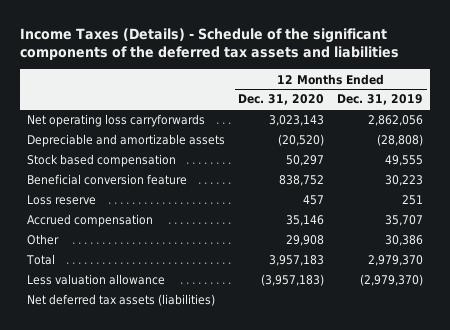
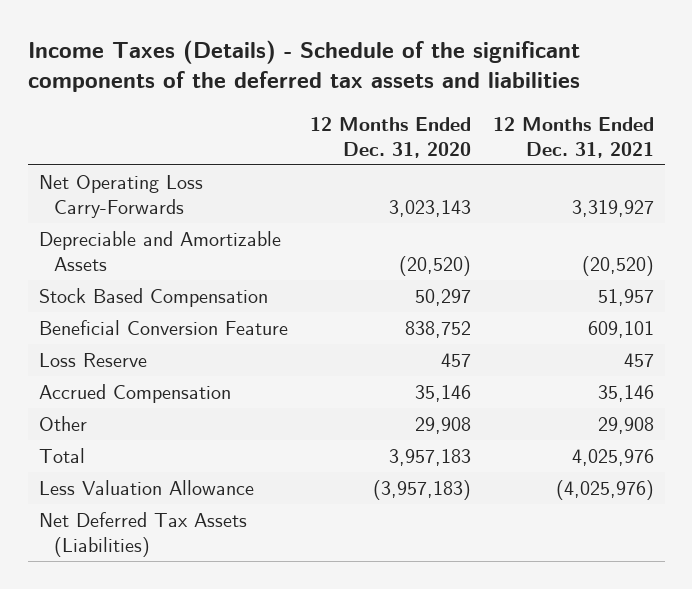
- | 12 Months Ended Dec. 31, 2020 | 12 Months Ended Dec. 31, 2019
+ | 12 Months Ended Dec. 31, 2020 | 12 Months Ended Dec. 31, 2021
- Net operating loss carryforwards | 3,023,143 | 2,862,056
- Depreciable and amortizable assets | (20,520) | (28,808)
- Stock based compensation | 50,297 | 49,555
- Beneficial conversion feature | 838,752 | 30,223
- Loss reserve | 457 | 251
- Accrued compensation | 35,146 | 35,707
+ Net Operating Loss Carry-Forwards | 3,023,143 | 3,319,927
+ Depreciable and Amortizable Assets | (20,520) | (20,520)
+ Stock Based Compensation | 50,297 | 51,957
+ Beneficial Conversion Feature | 838,752 | 609,101
+ Loss Reserve | 457 | 457
+ Accrued Compensation | 35,146 | 35,146
- Less valuation allowance | (3,957,183) | (2,979,370)
- Net deferred tax assets (liabilities)
+ Less Valuation Allowance | (3,957,183) | (4,025,976)
+ Net Deferred Tax Assets (Liabilities)

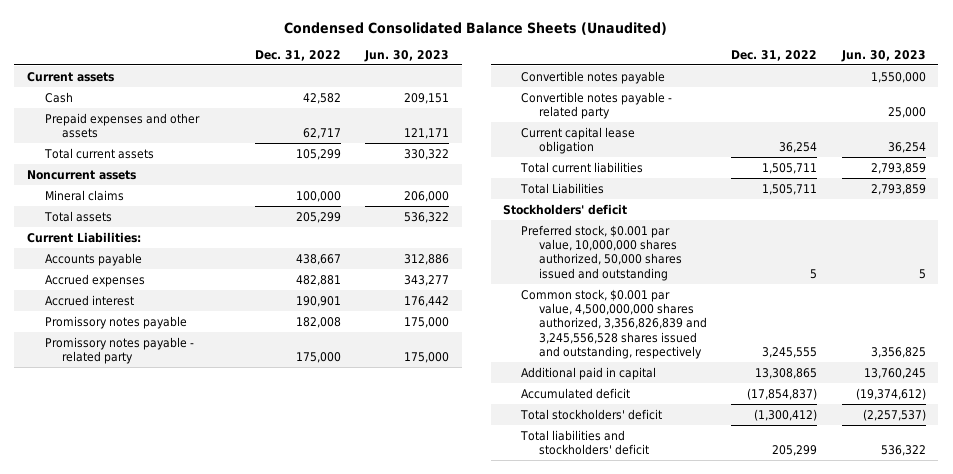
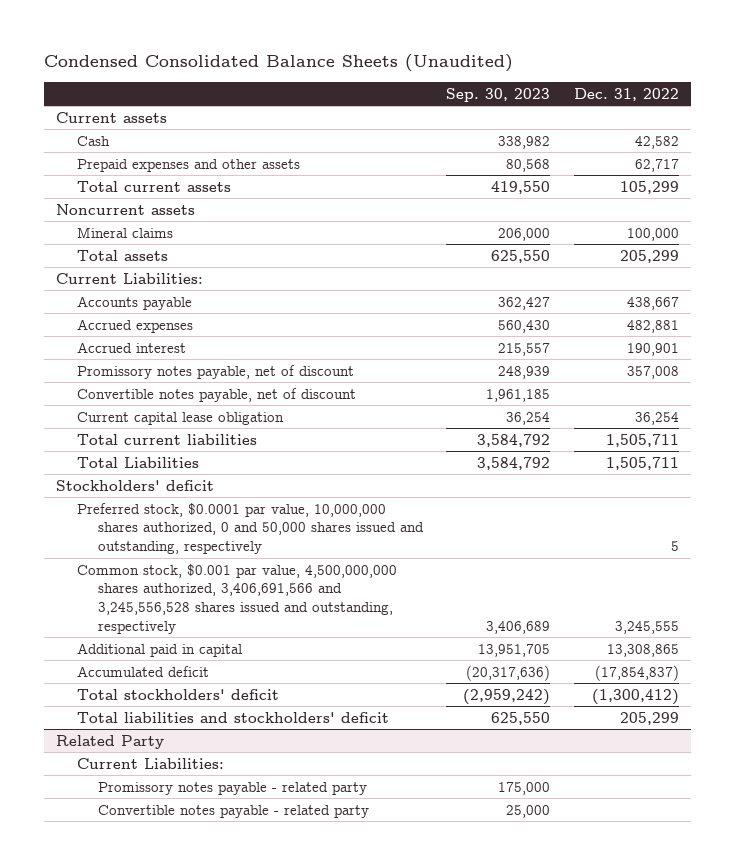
- | Dec. 31, 2022 | Jun. 30, 2023
+ | Sep. 30, 2023 | Dec. 31, 2022
- Promissory notes payable | 182,008 | 175,000
- Promissory notes payable - related party | 175,000 | 175,000
- Convertible notes payable | | 1,550,000
- Convertible notes payable - related party | | 25,000
+ Promissory notes payable, net of discount | 248,939 | 357,008
+ Convertible notes payable, net of discount | 1,961,185 |
- Preferred stock, $0.001 par value, 10,000,000 shares authorized, 50,000 shares issued and outstanding | 5 | 5
- Common stock, $0.001 par value, 4,500,000,000 shares authorized, 3,356,826,839 and 3,245,556,528 shares issued and outstanding, respectively | 3,245,555 | 3,356,825
+ Preferred stock, $0.0001 par value, 10,000,000 shares authorized, 0 and 50,000 shares issued and outstanding, respectively | | 5
+ Common stock, $0.001 par value, 4,500,000,000 shares authorized, 3,406,691,566 and 3,245,556,528 shares issued and outstanding, respectively | 3,406,689 | 3,245,555
+ Related Party
+ Current Liabilities:
+ Promissory notes payable - related party | 175,000 |
+ Convertible notes payable - related party | 25,000 |

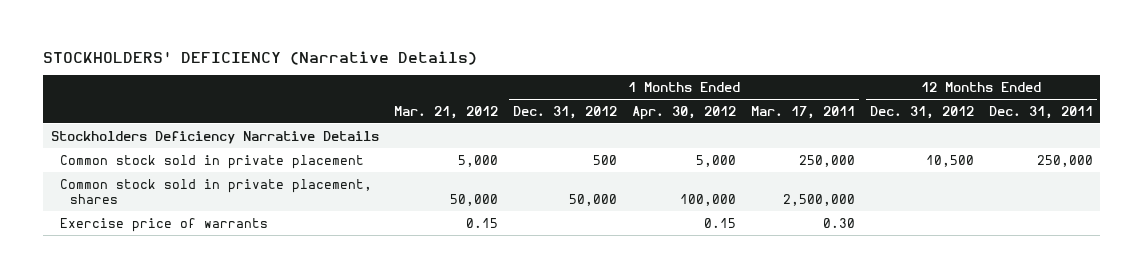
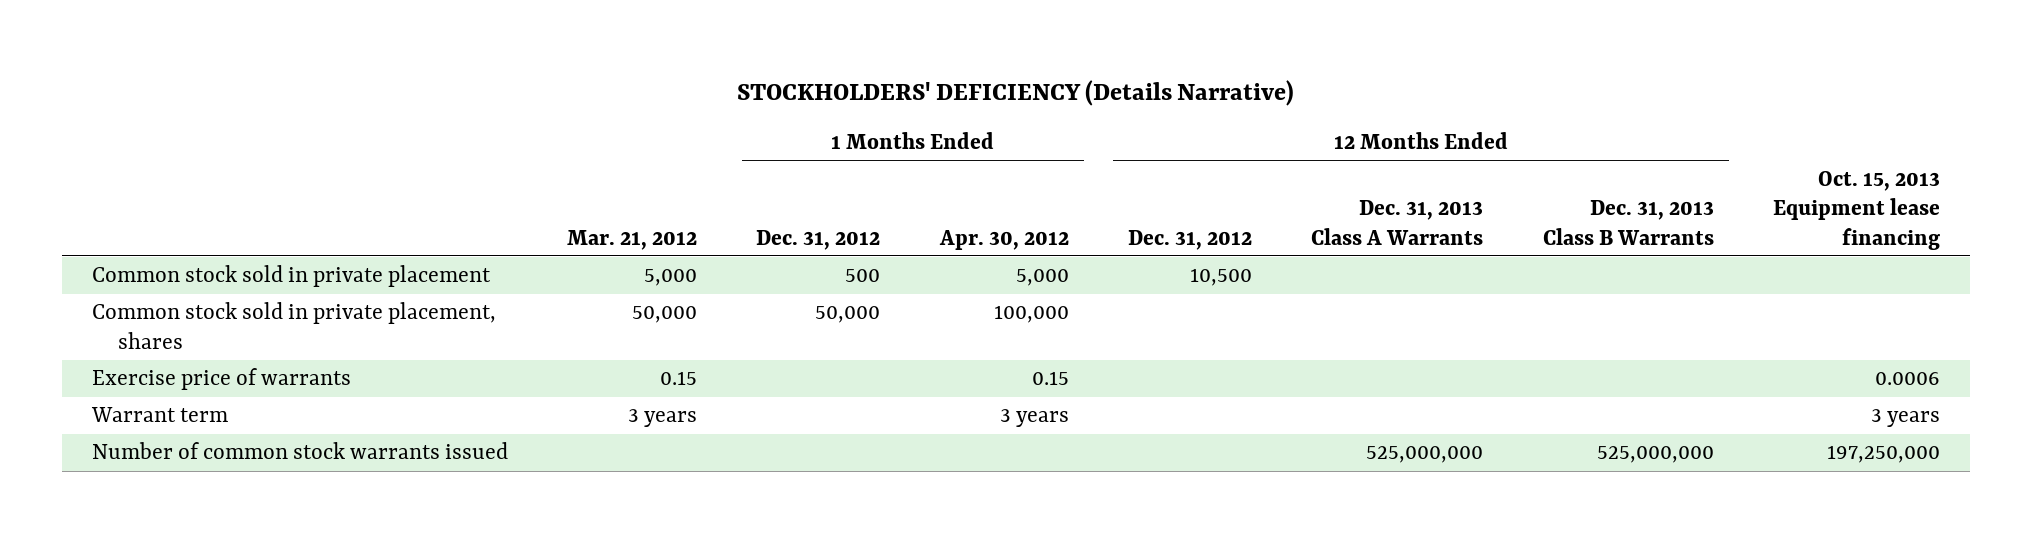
- STOCKHOLDERS' DEFICIENCY (Narrative Details)
+ STOCKHOLDERS' DEFICIENCY (Details Narrative)
- | Mar. 21, 2012 | 1 Months Ended Dec. 31, 2012 | 1 Months Ended Apr. 30, 2012 | 1 Months Ended Mar. 17, 2011 | 12 Months Ended Dec. 31, 2012 | 12 Months Ended Dec. 31, 2011
+ | Mar. 21, 2012 | 1 Months Ended Dec. 31, 2012 | 1 Months Ended Apr. 30, 2012 | 12 Months Ended Dec. 31, 2012 | 12 Months Ended Dec. 31, 2013 Class A Warrants | 12 Months Ended Dec. 31, 2013 Class B Warrants | Oct. 15, 2013 Equipment lease financing
- Stockholders Deficiency Narrative Details
+ Warrant term | 3 years | | 3 years | | | | 3 years
+ Number of common stock warrants issued | | | | | 525,000,000 | 525,000,000 | 197,250,000

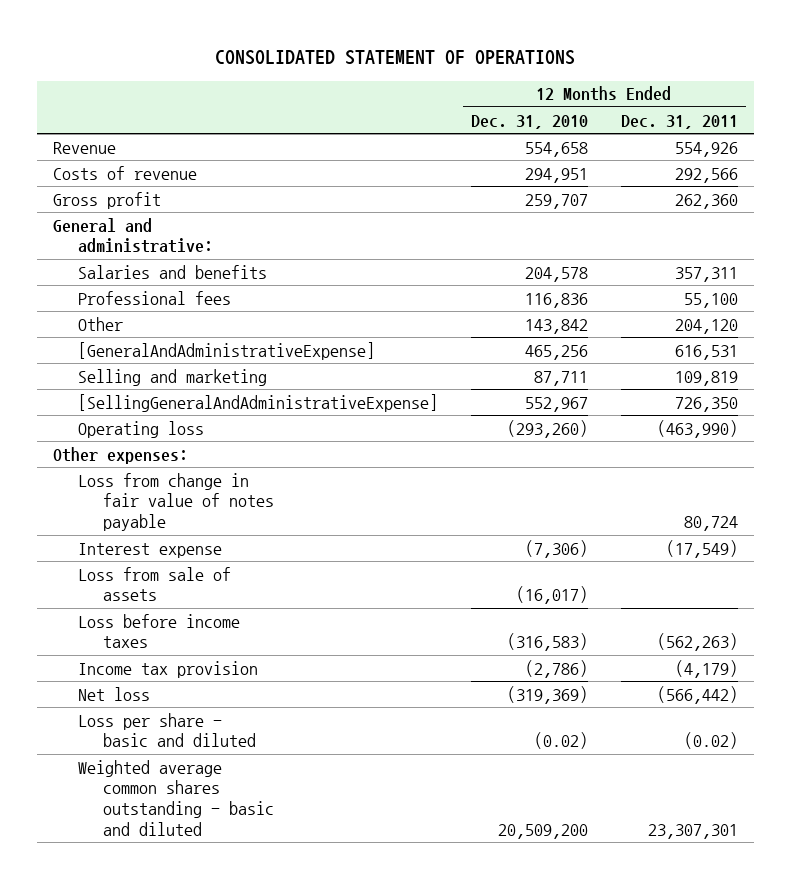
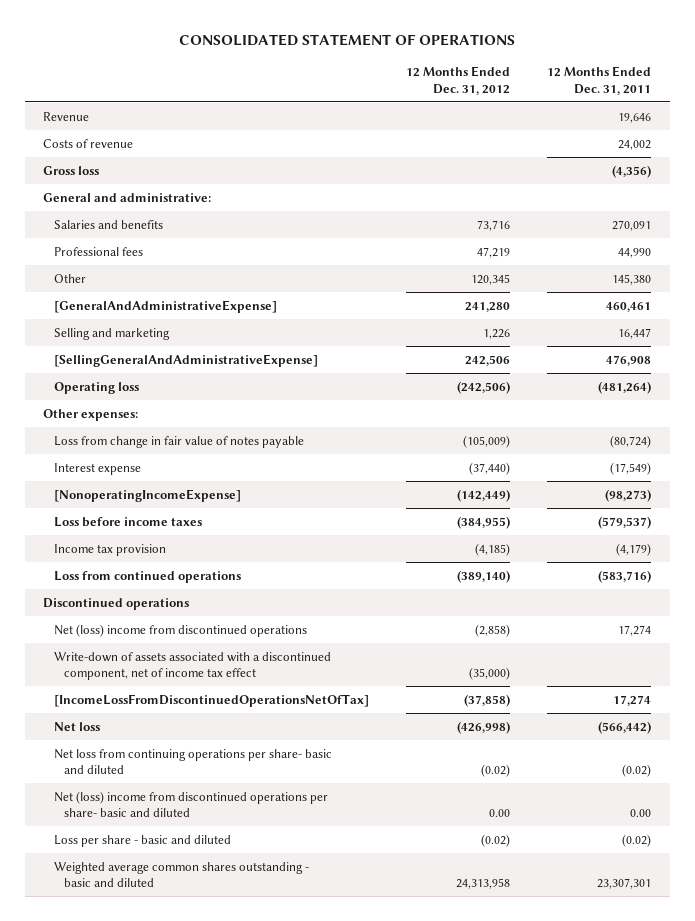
- | 12 Months Ended Dec. 31, 2010 | 12 Months Ended Dec. 31, 2011
+ | 12 Months Ended Dec. 31, 2012 | 12 Months Ended Dec. 31, 2011
- Revenue | 554,658 | 554,926
- Costs of revenue | 294,951 | 292,566
- Gross profit | 259,707 | 262,360
+ Revenue | | 19,646
+ Costs of revenue | | 24,002
+ Gross loss | | (4,356)
- Salaries and benefits | 204,578 | 357,311
- Professional fees | 116,836 | 55,100
- Other | 143,842 | 204,120
- [GeneralAndAdministrativeExpense] | 465,256 | 616,531
- Selling and marketing | 87,711 | 109,819
- [SellingGeneralAndAdministrativeExpense] | 552,967 | 726,350
- Operating loss | (293,260) | (463,990)
+ Salaries and benefits | 73,716 | 270,091
+ Professional fees | 47,219 | 44,990
+ Other | 120,345 | 145,380
+ [GeneralAndAdministrativeExpense] | 241,280 | 460,461
+ Selling and marketing | 1,226 | 16,447
+ [SellingGeneralAndAdministrativeExpense] | 242,506 | 476,908
+ Operating loss | (242,506) | (481,264)
- Loss from change in fair value of notes payable | | 80,724
+ Loss from change in fair value of notes payable | (105,009) | (80,724)
- Loss from sale of assets | (16,017) |
- Loss before income taxes | (316,583) | (562,263)
+ [NonoperatingIncomeExpense] | (142,449) | (98,273)
+ Loss before income taxes | (384,955) | (579,537)
+ Loss from continued operations | (389,140) | (583,716)
+ Discontinued operations
+ Net (loss) income from discontinued operations | (2,858) | 17,274
+ Write-down of assets associated with a discontinued component, net of income tax effect | (35,000) |
+ [IncomeLossFromDiscontinuedOperationsNetOfTax] | (37,858) | 17,274
+ Net loss from continuing operations per share- basic and diluted | (0.02) | (0.02)
+ Net (loss) income from discontinued operations per share- basic and diluted | 0.00 | 0.00

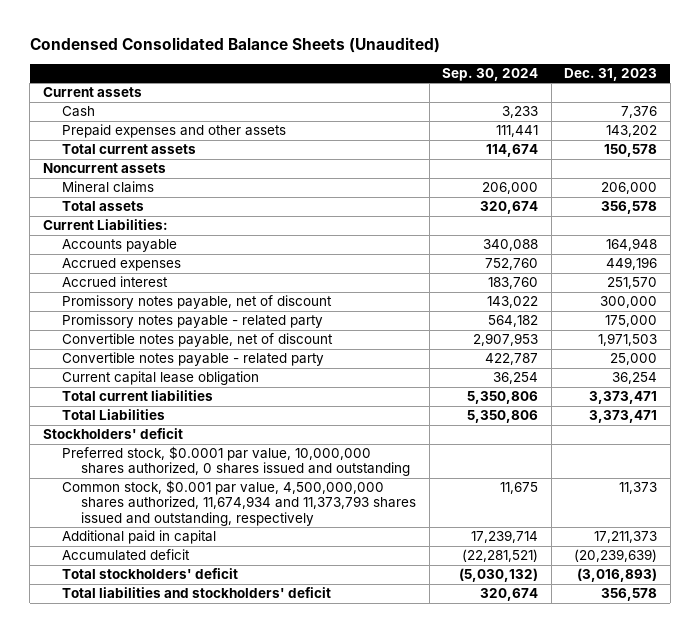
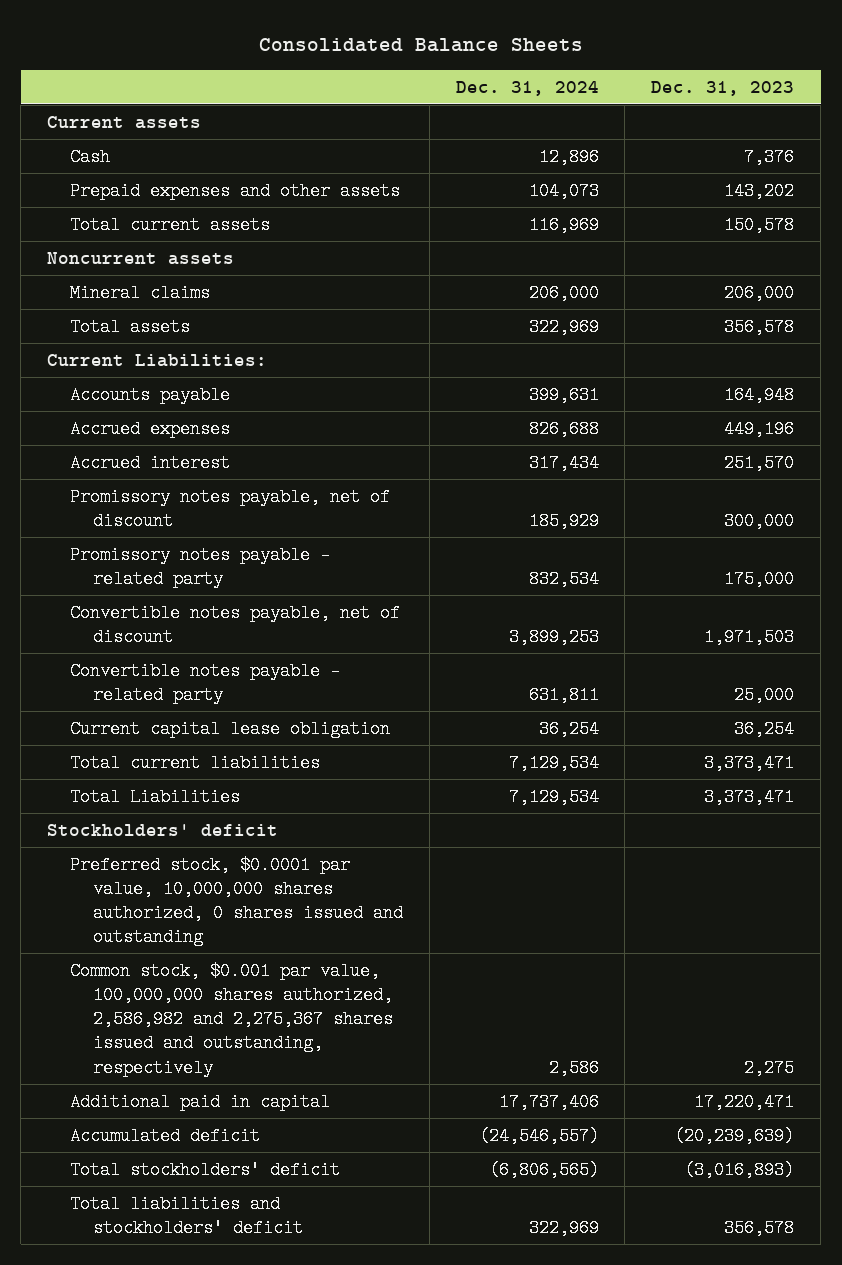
- Condensed Consolidated Balance Sheets (Unaudited)
+ Consolidated Balance Sheets
- | Sep. 30, 2024 | Dec. 31, 2023
+ | Dec. 31, 2024 | Dec. 31, 2023
- Common stock, $0.001 par value, 4,500,000,000 shares authorized, 11,674,934 and 11,373,793 shares issued and outstanding, respectively | 11,675 | 11,373
- Additional paid in capital | 17,239,714 | 17,211,373
+ Common stock, $0.001 par value, 100,000,000 shares authorized, 2,586,982 and 2,275,367 shares issued and outstanding, respectively | 2,586 | 2,275
+ Additional paid in capital | 17,737,406 | 17,220,471

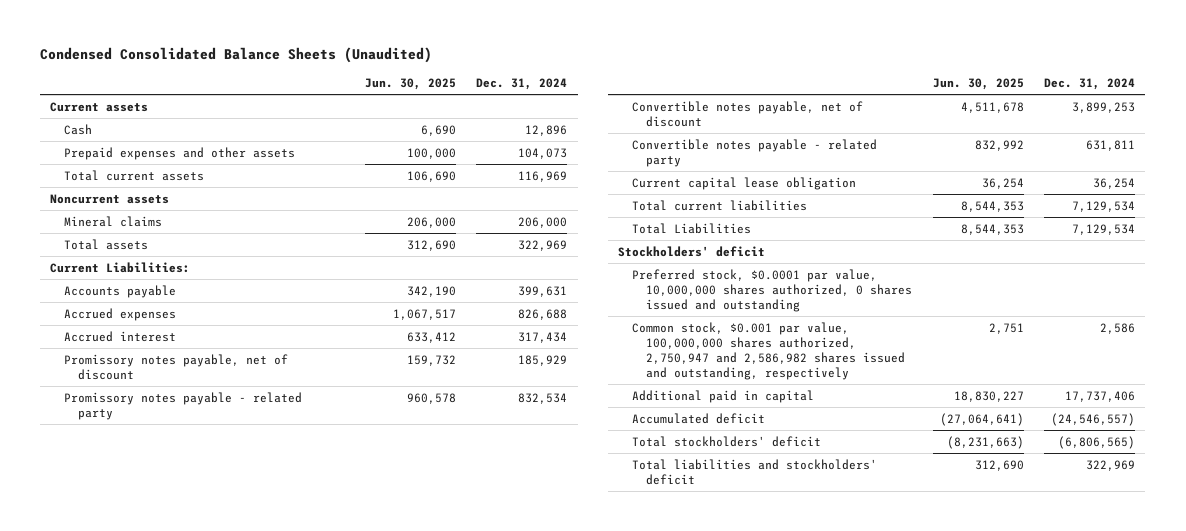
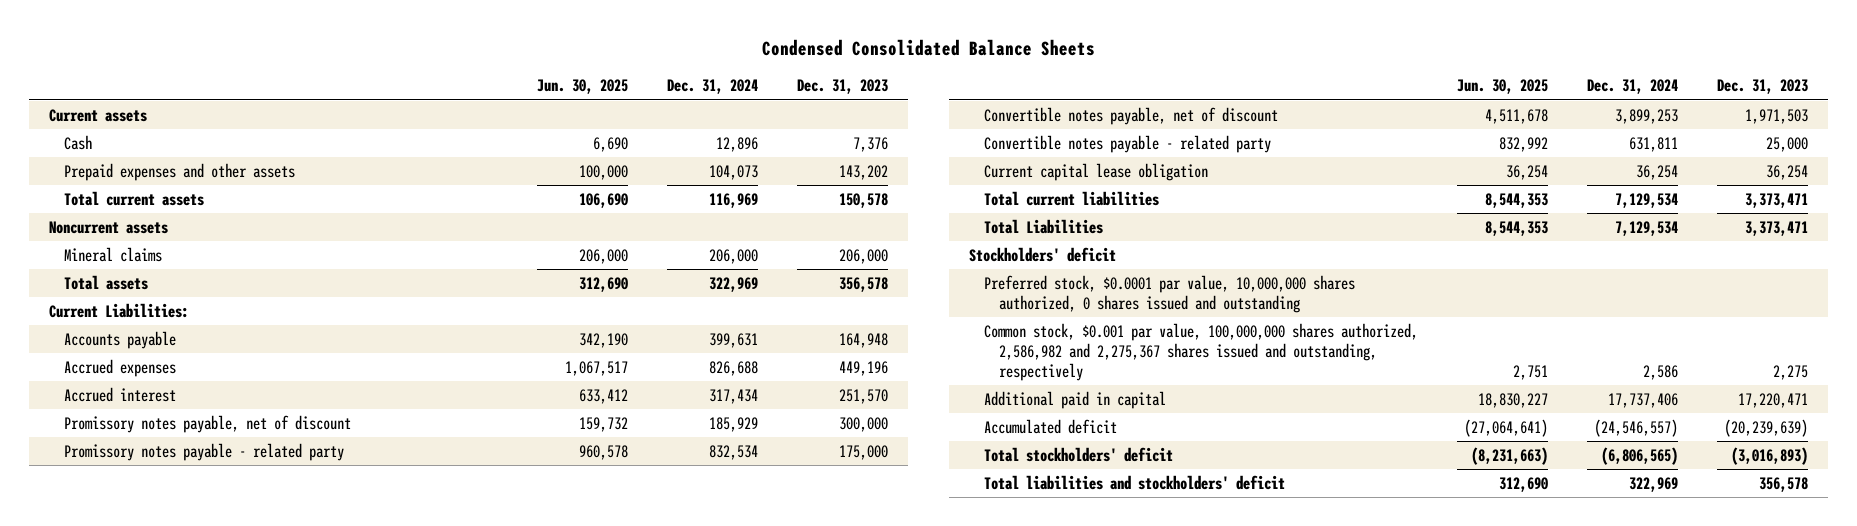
- Condensed Consolidated Balance Sheets (Unaudited)
+ Condensed Consolidated Balance Sheets
- | Jun. 30, 2025 | Dec. 31, 2024
+ | Jun. 30, 2025 | Dec. 31, 2024 | Dec. 31, 2023
- Common stock, $0.001 par value, 100,000,000 shares authorized, 2,750,947 and 2,586,982 shares issued and outstanding, respectively | 2,751 | 2,586
+ Common stock, $0.001 par value, 100,000,000 shares authorized, 2,586,982 and 2,275,367 shares issued and outstanding, respectively | 2,751 | 2,586 | 2,275

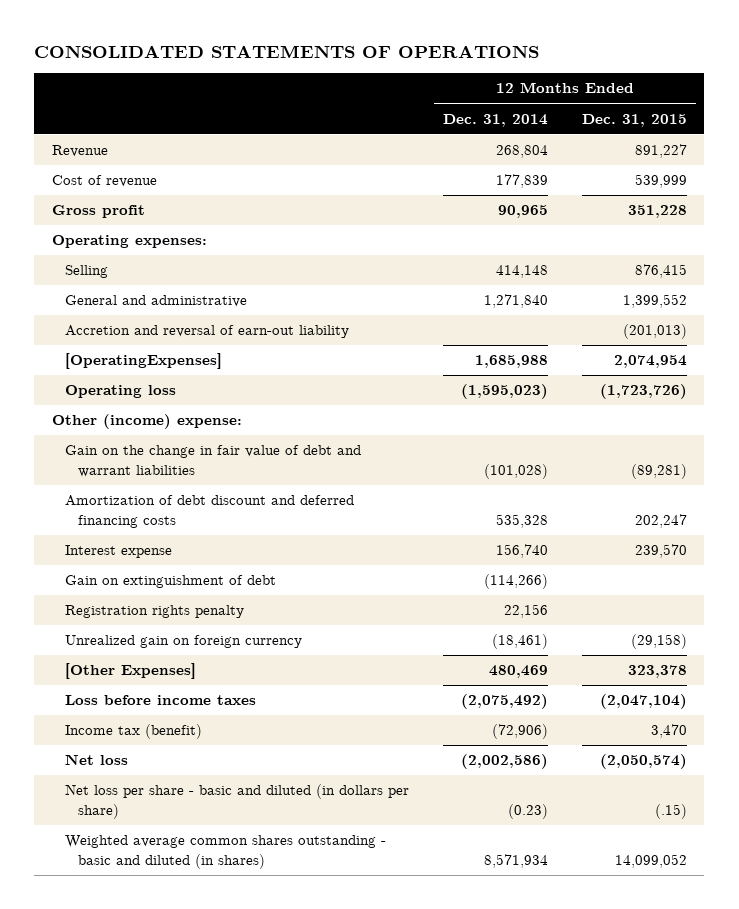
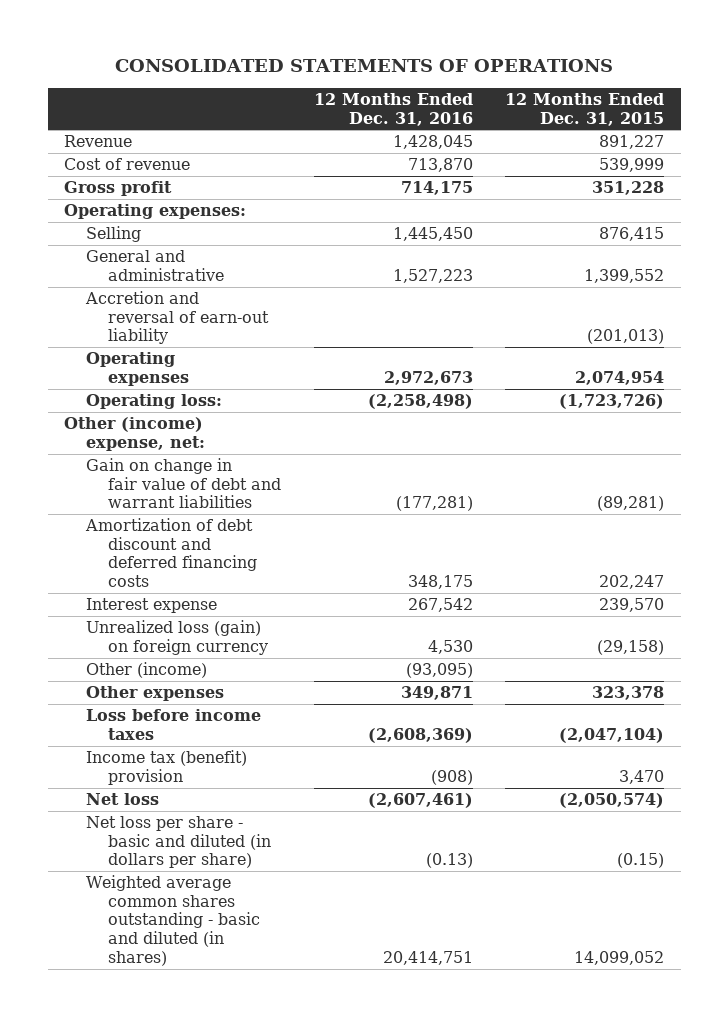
- | 12 Months Ended Dec. 31, 2014 | 12 Months Ended Dec. 31, 2015
+ | 12 Months Ended Dec. 31, 2016 | 12 Months Ended Dec. 31, 2015
- [OperatingExpenses] | 1,685,988 | 2,074,954
- Operating loss | (1,595,023) | (1,723,726)
- Other (income) expense:
- Gain on the change in fair value of debt and warrant liabilities | (101,028) | (89,281)
+ Operating expenses | 2,972,673 | 2,074,954
+ Operating loss: | (2,258,498) | (1,723,726)
+ Other (income) expense, net:
+ Gain on change in fair value of debt and warrant liabilities | (177,281) | (89,281)
- Gain on extinguishment of debt | (114,266) |
- Registration rights penalty | 22,156 |
- Unrealized gain on foreign currency | (18,461) | (29,158)
- [Other Expenses] | 480,469 | 323,378
+ Unrealized loss (gain) on foreign currency | 4,530 | (29,158)
+ Other (income) | (93,095) |
+ Other expenses | 349,871 | 323,378
- Income tax (benefit) | (72,906) | 3,470
+ Income tax (benefit) provision | (908) | 3,470
- Net loss per share - basic and diluted (in dollars per share) | (0.23) | (.15)
+ Net loss per share - basic and diluted (in dollars per share) | (0.13) | (0.15)

